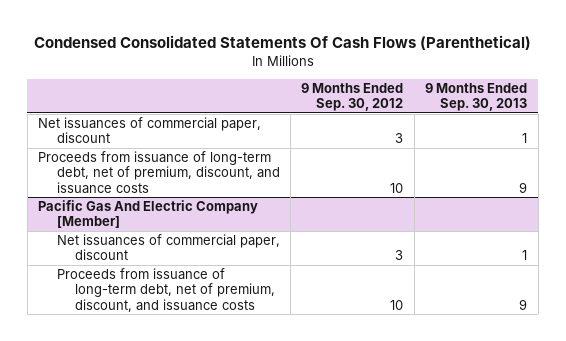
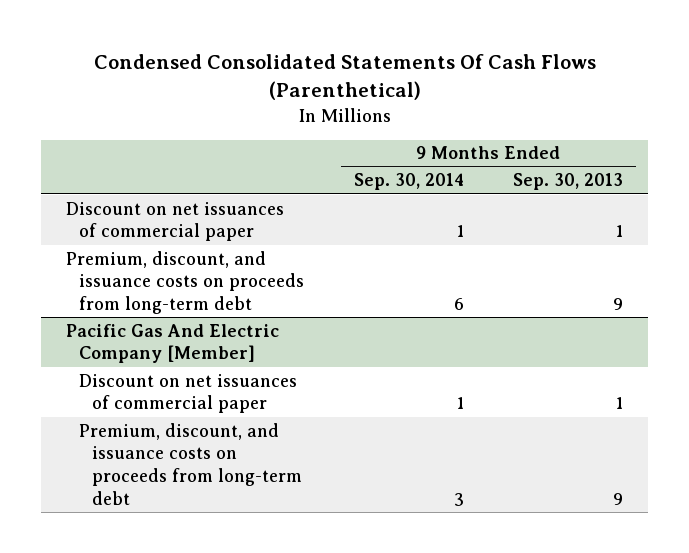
- | 9 Months Ended Sep. 30, 2012 | 9 Months Ended Sep. 30, 2013
+ | 9 Months Ended Sep. 30, 2014 | 9 Months Ended Sep. 30, 2013
- Net issuances of commercial paper, discount | 3 | 1
- Proceeds from issuance of long-term debt, net of premium, discount, and issuance costs | 10 | 9
+ Discount on net issuances of commercial paper | 1 | 1
+ Premium, discount, and issuance costs on proceeds from long-term debt | 6 | 9
@ Pacific Gas And Electric Company [Member]
- Net issuances of commercial paper, discount | 3 | 1
- Proceeds from issuance of long-term debt, net of premium, discount, and issuance costs | 10 | 9
+ Discount on net issuances of commercial paper | 1 | 1
+ Premium, discount, and issuance costs on proceeds from long-term debt | 3 | 9

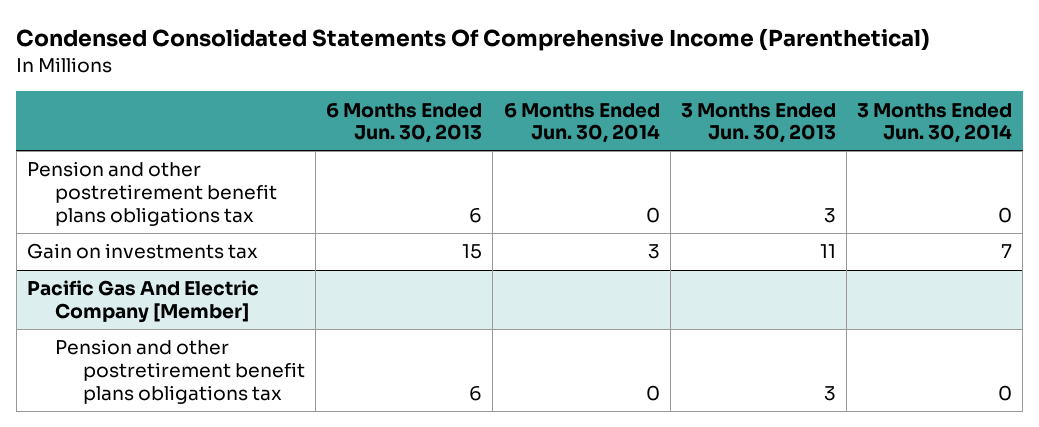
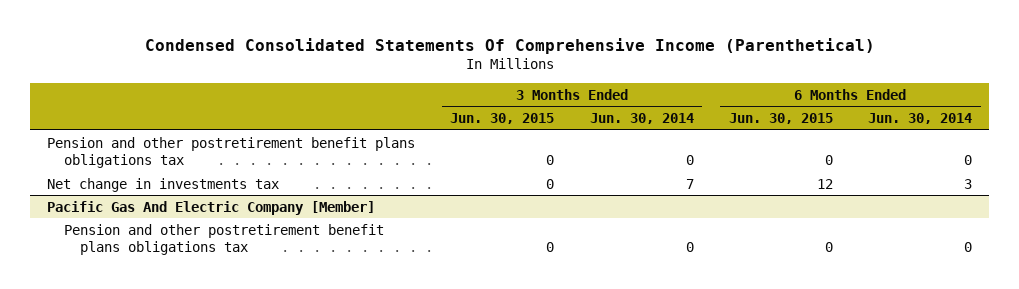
- | 6 Months Ended Jun. 30, 2013 | 6 Months Ended Jun. 30, 2014 | 3 Months Ended Jun. 30, 2013 | 3 Months Ended Jun. 30, 2014
+ | 3 Months Ended Jun. 30, 2015 | 3 Months Ended Jun. 30, 2014 | 6 Months Ended Jun. 30, 2015 | 6 Months Ended Jun. 30, 2014
- Gain on investments tax | 15 | 3 | 11 | 7
+ Net change in investments tax | 0 | 7 | 12 | 3

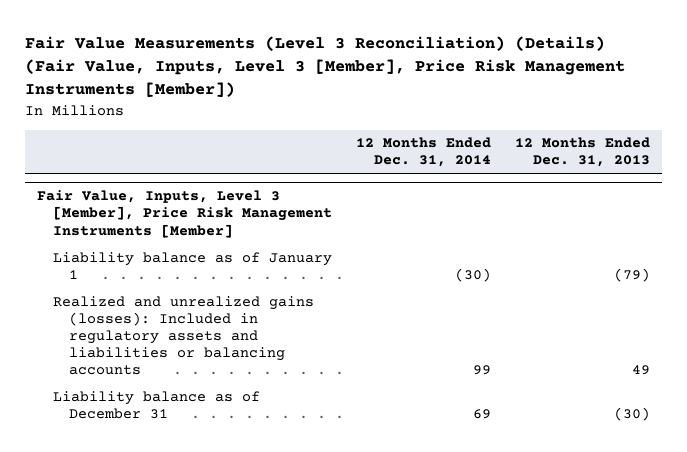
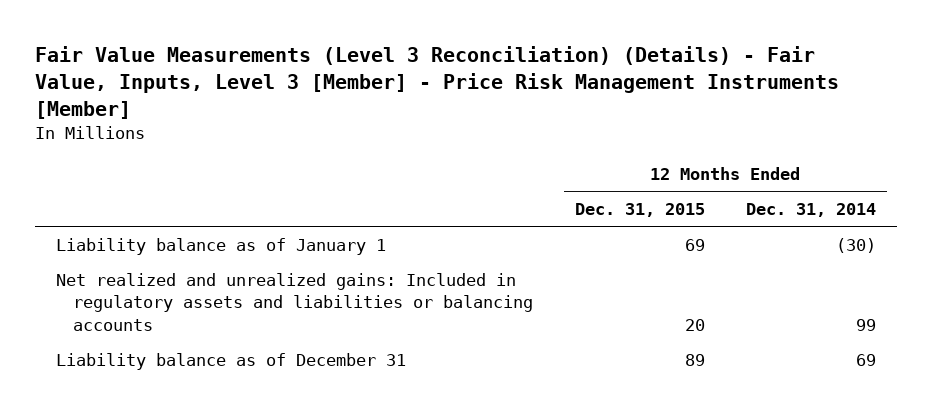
- Fair Value Measurements (Level 3 Reconciliation) (Details) (Fair Value, Inputs, Level 3 [Member], Price Risk Management Instruments [Member])
+ Fair Value Measurements (Level 3 Reconciliation) (Details) - Fair Value, Inputs, Level 3 [Member] - Price Risk Management Instruments [Member]
- | 12 Months Ended Dec. 31, 2014 | 12 Months Ended Dec. 31, 2013
+ | 12 Months Ended Dec. 31, 2015 | 12 Months Ended Dec. 31, 2014
- Fair Value, Inputs, Level 3 [Member], Price Risk Management Instruments [Member]
- Realized and unrealized gains (losses): Included in regulatory assets and liabilities or balancing accounts | 99 | 49
+ Net realized and unrealized gains: Included in regulatory assets and liabilities or balancing accounts | 20 | 99

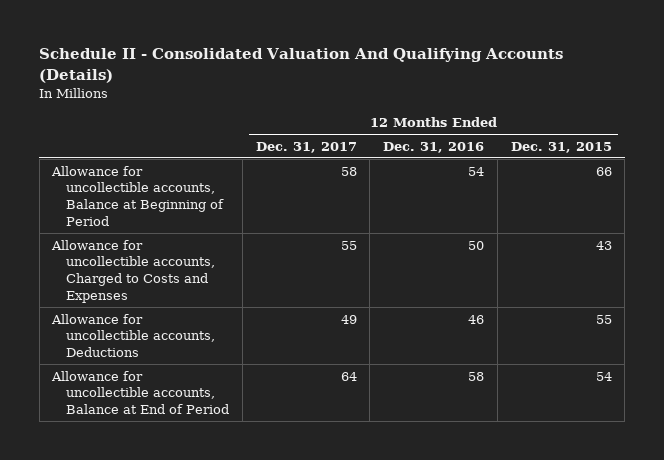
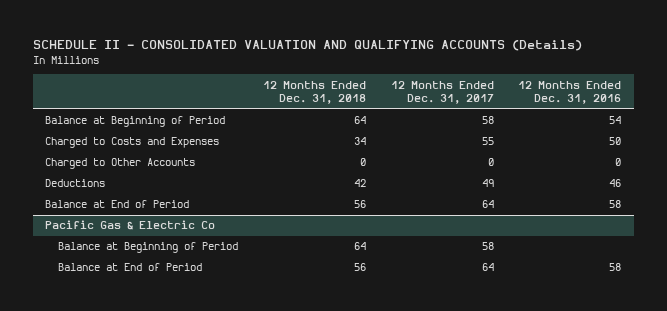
- Schedule II - Consolidated Valuation And Qualifying Accounts (Details)
+ SCHEDULE II - CONSOLIDATED VALUATION AND QUALIFYING ACCOUNTS (Details)
- | 12 Months Ended Dec. 31, 2017 | 12 Months Ended Dec. 31, 2016 | 12 Months Ended Dec. 31, 2015
+ | 12 Months Ended Dec. 31, 2018 | 12 Months Ended Dec. 31, 2017 | 12 Months Ended Dec. 31, 2016
- Allowance for uncollectible accounts, Balance at Beginning of Period | 58 | 54 | 66
- Allowance for uncollectible accounts, Charged to Costs and Expenses | 55 | 50 | 43
- Allowance for uncollectible accounts, Deductions | 49 | 46 | 55
- Allowance for uncollectible accounts, Balance at End of Period | 64 | 58 | 54
+ Balance at Beginning of Period | 64 | 58 | 54
+ Charged to Costs and Expenses | 34 | 55 | 50
+ Charged to Other Accounts | 0 | 0 | 0
+ Deductions | 42 | 49 | 46
+ Balance at End of Period | 56 | 64 | 58
+ Pacific Gas & Electric Co
+ Balance at Beginning of Period | 64 | 58 |
+ Balance at End of Period | 56 | 64 | 58

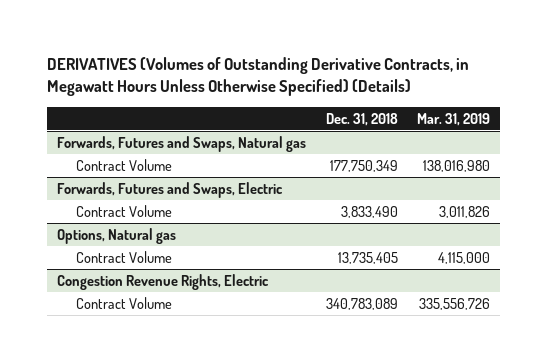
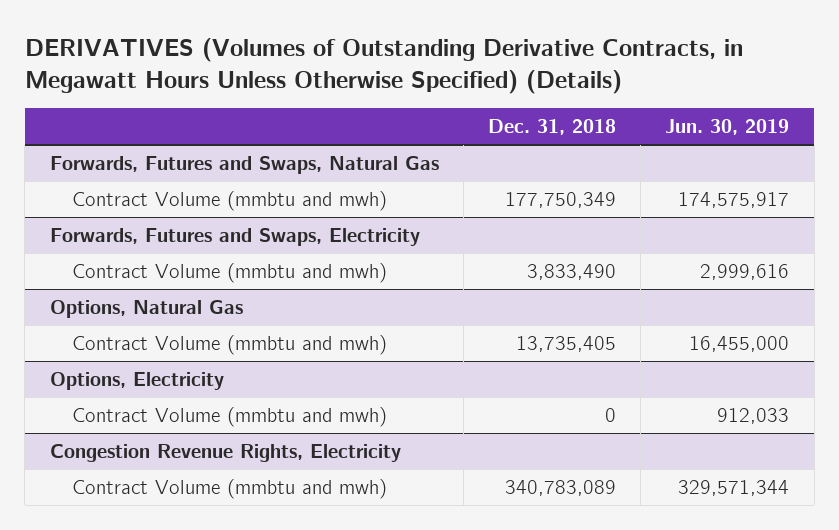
- | Dec. 31, 2018 | Mar. 31, 2019
+ | Dec. 31, 2018 | Jun. 30, 2019
- Forwards, Futures and Swaps, Natural gas
- Contract Volume | 177,750,349 | 138,016,980
- Forwards, Futures and Swaps, Electric
- Contract Volume | 3,833,490 | 3,011,826
- Options, Natural gas
- Contract Volume | 13,735,405 | 4,115,000
- Congestion Revenue Rights, Electric
- Contract Volume | 340,783,089 | 335,556,726
+ Forwards, Futures and Swaps, Natural Gas
+ Contract Volume (mmbtu and mwh) | 177,750,349 | 174,575,917
+ Forwards, Futures and Swaps, Electricity
+ Contract Volume (mmbtu and mwh) | 3,833,490 | 2,999,616
+ Options, Natural Gas
+ Contract Volume (mmbtu and mwh) | 13,735,405 | 16,455,000
+ Options, Electricity
+ Contract Volume (mmbtu and mwh) | 0 | 912,033
+ Congestion Revenue Rights, Electricity
+ Contract Volume (mmbtu and mwh) | 340,783,089 | 329,571,344

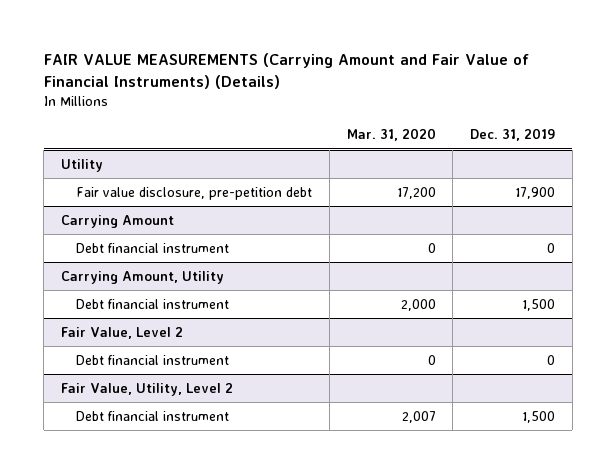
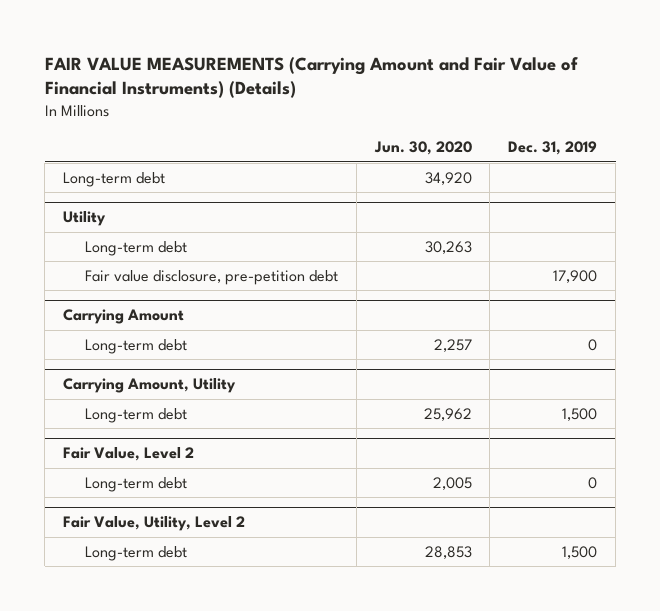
- | Mar. 31, 2020 | Dec. 31, 2019
+ | Jun. 30, 2020 | Dec. 31, 2019
+ Long-term debt | 34,920 |
@ Utility
+ Long-term debt | 30,263 |
@ Carrying Amount
- Debt financial instrument | 0 | 0
+ Long-term debt | 2,257 | 0
@ Carrying Amount, Utility
- Debt financial instrument | 2,000 | 1,500
+ Long-term debt | 25,962 | 1,500
@ Fair Value, Level 2
- Debt financial instrument | 0 | 0
+ Long-term debt | 2,005 | 0
@ Fair Value, Utility, Level 2
- Debt financial instrument | 2,007 | 1,500
+ Long-term debt | 28,853 | 1,500

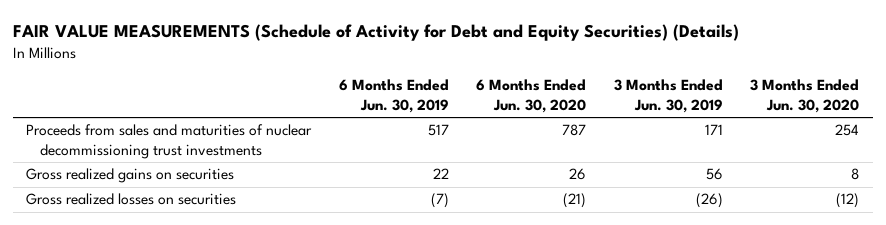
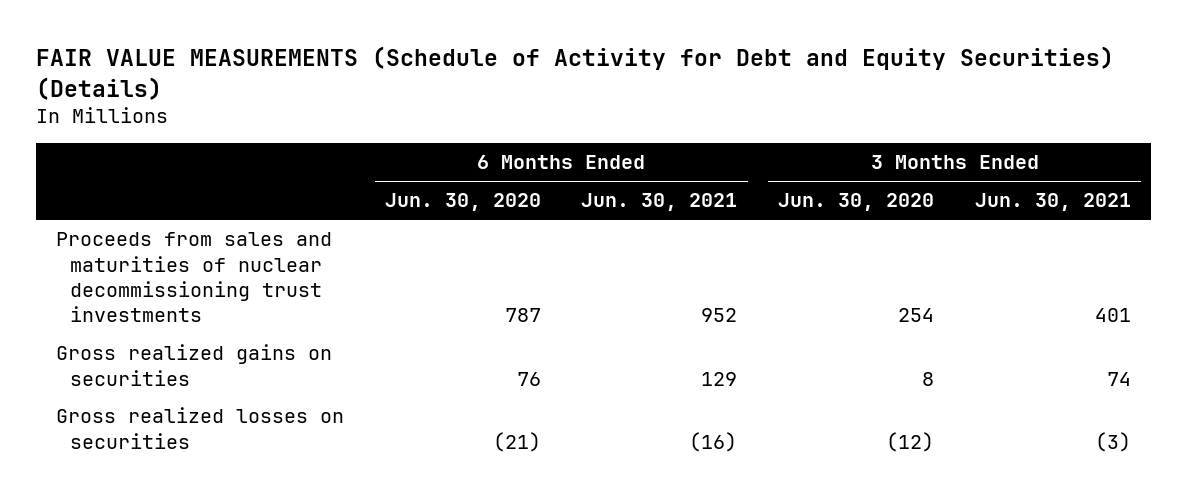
- | 6 Months Ended Jun. 30, 2019 | 6 Months Ended Jun. 30, 2020 | 3 Months Ended Jun. 30, 2019 | 3 Months Ended Jun. 30, 2020
+ | 6 Months Ended Jun. 30, 2020 | 6 Months Ended Jun. 30, 2021 | 3 Months Ended Jun. 30, 2020 | 3 Months Ended Jun. 30, 2021
- Gross realized gains on securities | 22 | 26 | 56 | 8
+ Gross realized gains on securities | 76 | 129 | 8 | 74

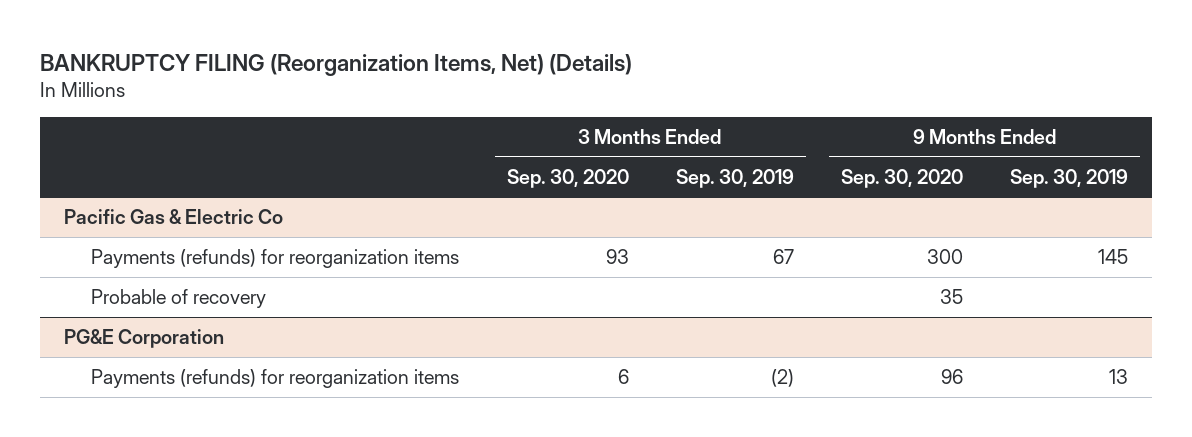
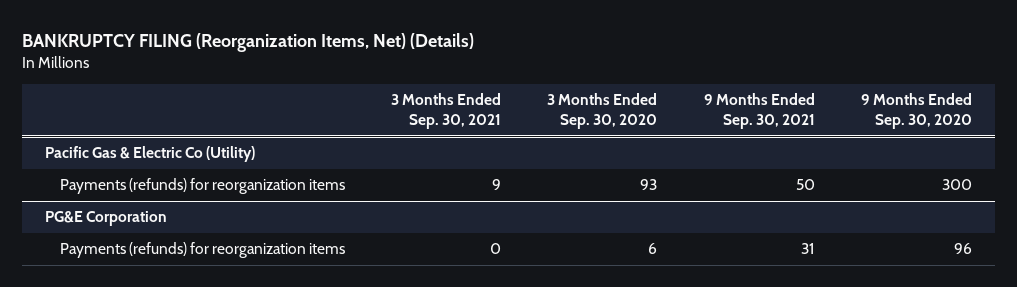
- | 3 Months Ended Sep. 30, 2020 | 3 Months Ended Sep. 30, 2019 | 9 Months Ended Sep. 30, 2020 | 9 Months Ended Sep. 30, 2019
+ | 3 Months Ended Sep. 30, 2021 | 3 Months Ended Sep. 30, 2020 | 9 Months Ended Sep. 30, 2021 | 9 Months Ended Sep. 30, 2020
- Pacific Gas & Electric Co
+ Pacific Gas & Electric Co (Utility)
- Probable of recovery | | | 35 |

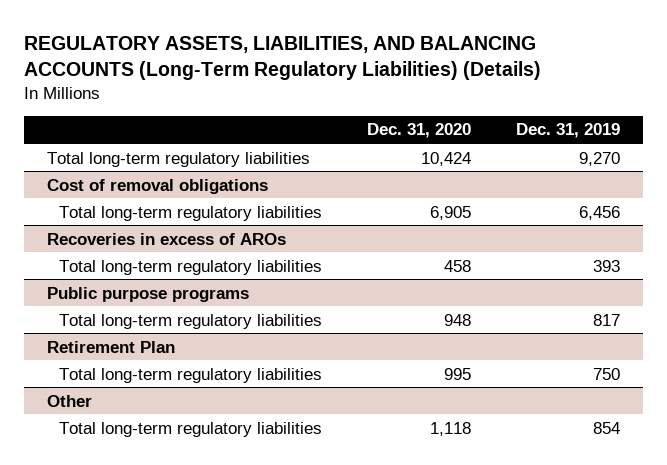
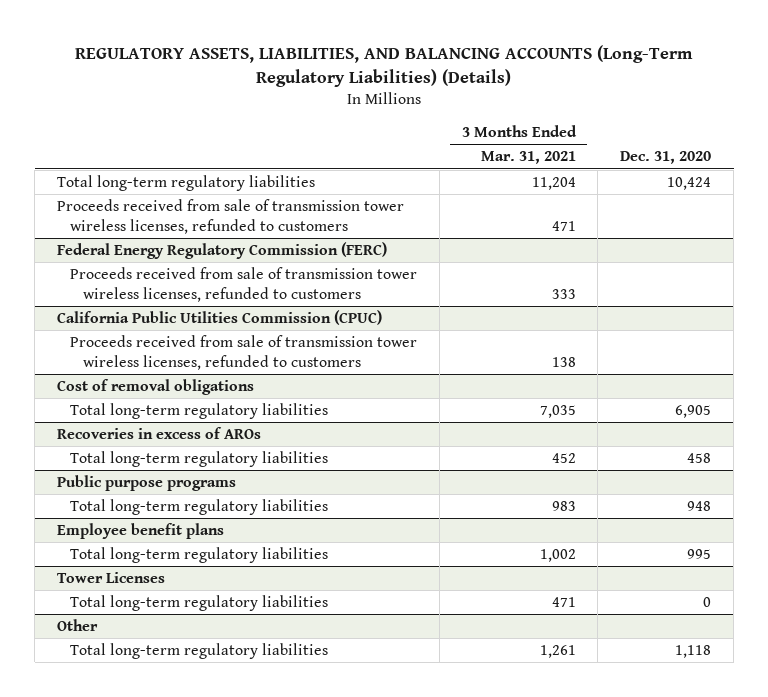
- | Dec. 31, 2020 | Dec. 31, 2019
+ | 3 Months Ended Mar. 31, 2021 | Dec. 31, 2020
+ Proceeds received from sale of transmission tower wireless licenses, refunded to customers | 471 |
+ Federal Energy Regulatory Commission (FERC)
+ Proceeds received from sale of transmission tower wireless licenses, refunded to customers | 333 |
+ California Public Utilities Commission (CPUC)
+ Proceeds received from sale of transmission tower wireless licenses, refunded to customers | 138 |
- Retirement Plan
+ Employee benefit plans
+ Tower Licenses
+ Total long-term regulatory liabilities | 471 | 0

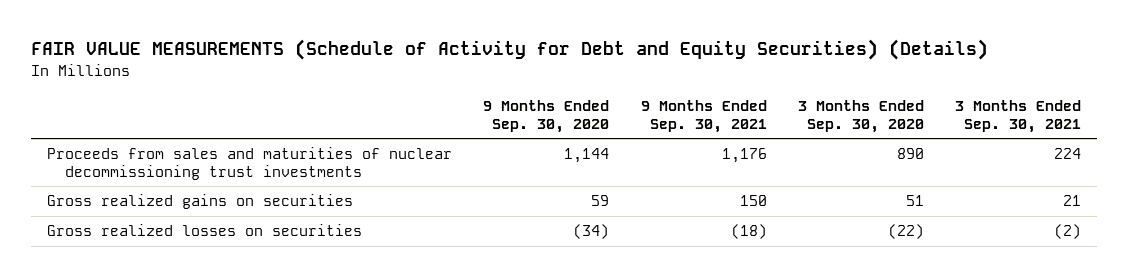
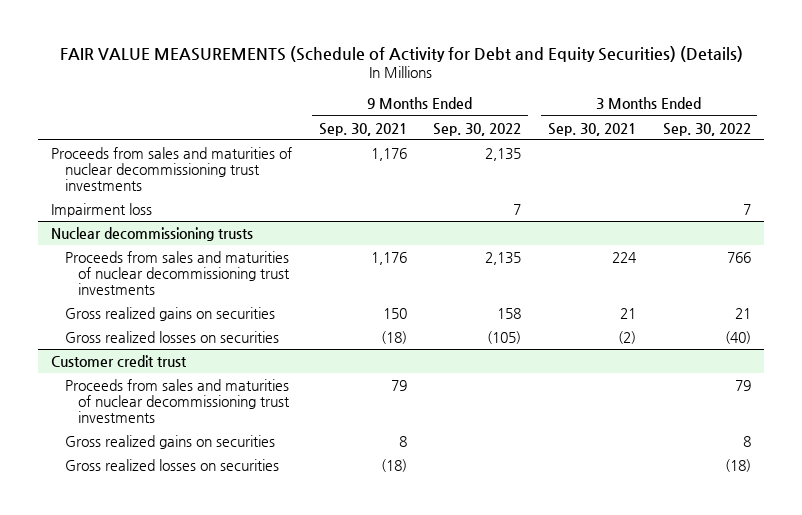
- | 9 Months Ended Sep. 30, 2020 | 9 Months Ended Sep. 30, 2021 | 3 Months Ended Sep. 30, 2020 | 3 Months Ended Sep. 30, 2021
+ | 9 Months Ended Sep. 30, 2021 | 9 Months Ended Sep. 30, 2022 | 3 Months Ended Sep. 30, 2021 | 3 Months Ended Sep. 30, 2022
+ Proceeds from sales and maturities of nuclear decommissioning trust investments | 1,176 | 2,135 | |
+ Impairment loss | | 7 | | 7
+ Nuclear decommissioning trusts
+ Customer credit trust
+ Proceeds from sales and maturities of nuclear decommissioning trust investments | 79 | | | 79
+ Gross realized gains on securities | 8 | | | 8
+ Gross realized losses on securities | (18) | | | (18)

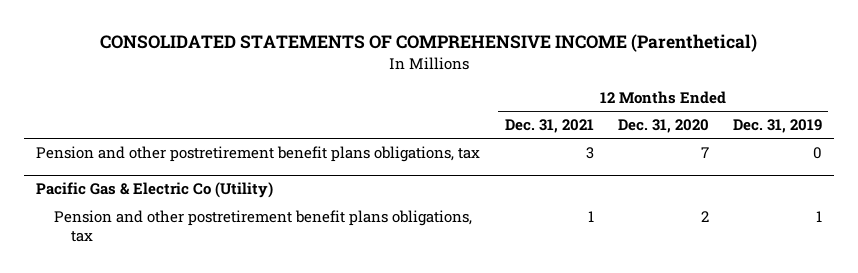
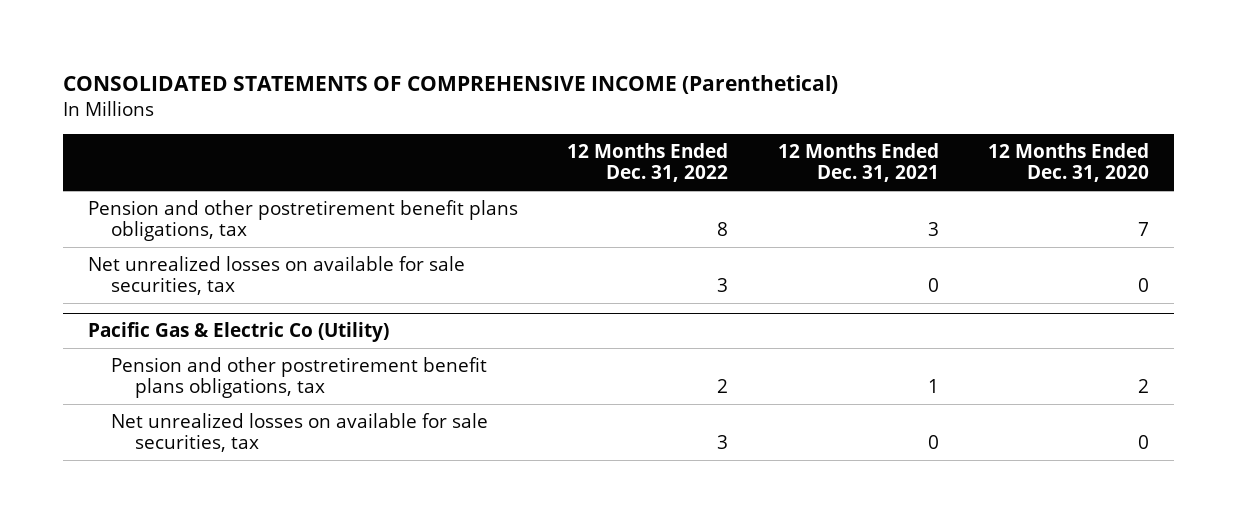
- | 12 Months Ended Dec. 31, 2021 | 12 Months Ended Dec. 31, 2020 | 12 Months Ended Dec. 31, 2019
+ | 12 Months Ended Dec. 31, 2022 | 12 Months Ended Dec. 31, 2021 | 12 Months Ended Dec. 31, 2020
+ Net unrealized losses on available for sale securities, tax | 3 | 0 | 0
@ Pacific Gas & Electric Co (Utility)
+ Net unrealized losses on available for sale securities, tax | 3 | 0 | 0

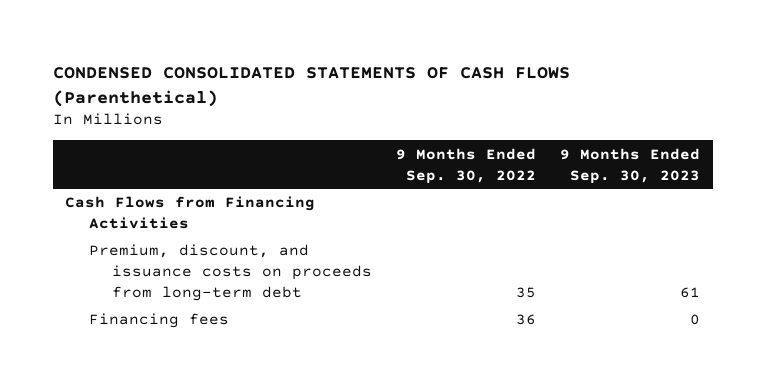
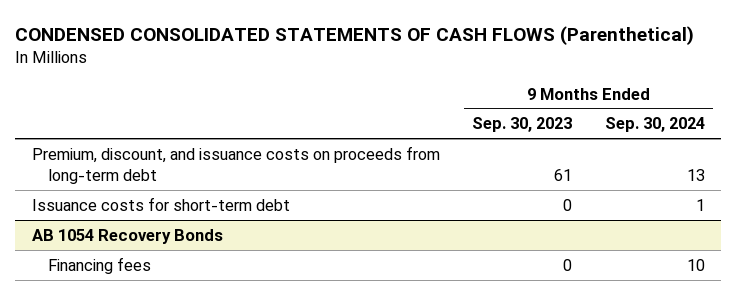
- | 9 Months Ended Sep. 30, 2022 | 9 Months Ended Sep. 30, 2023
+ | 9 Months Ended Sep. 30, 2023 | 9 Months Ended Sep. 30, 2024
- Cash Flows from Financing Activities
+ Issuance costs for short-term debt | 0 | 1
+ AB 1054 Recovery Bonds

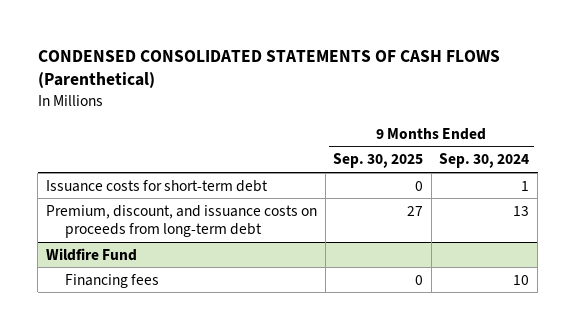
- | 9 Months Ended Sep. 30, 2023 | 9 Months Ended Sep. 30, 2024
+ | 9 Months Ended Sep. 30, 2025 | 9 Months Ended Sep. 30, 2024
- AB 1054 Recovery Bonds
moved down: Premium, discount, and issuance costs on proceeds from long-term debt | 27 | 13
+ Wildfire Fund

